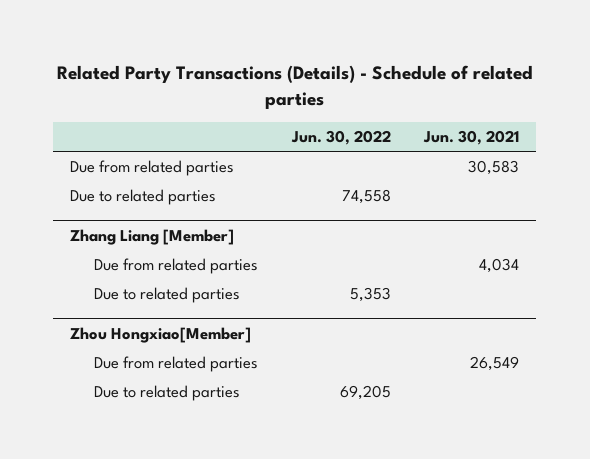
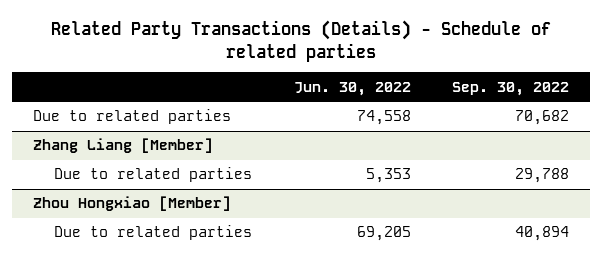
- | Jun. 30, 2022 | Jun. 30, 2021
+ | Jun. 30, 2022 | Sep. 30, 2022
- Due from related parties | | 30,583
@ Zhang Liang [Member]
- Due from related parties | | 4,034
- Zhou Hongxiao[Member]
- Due from related parties | | 26,549
+ Zhou Hongxiao [Member]

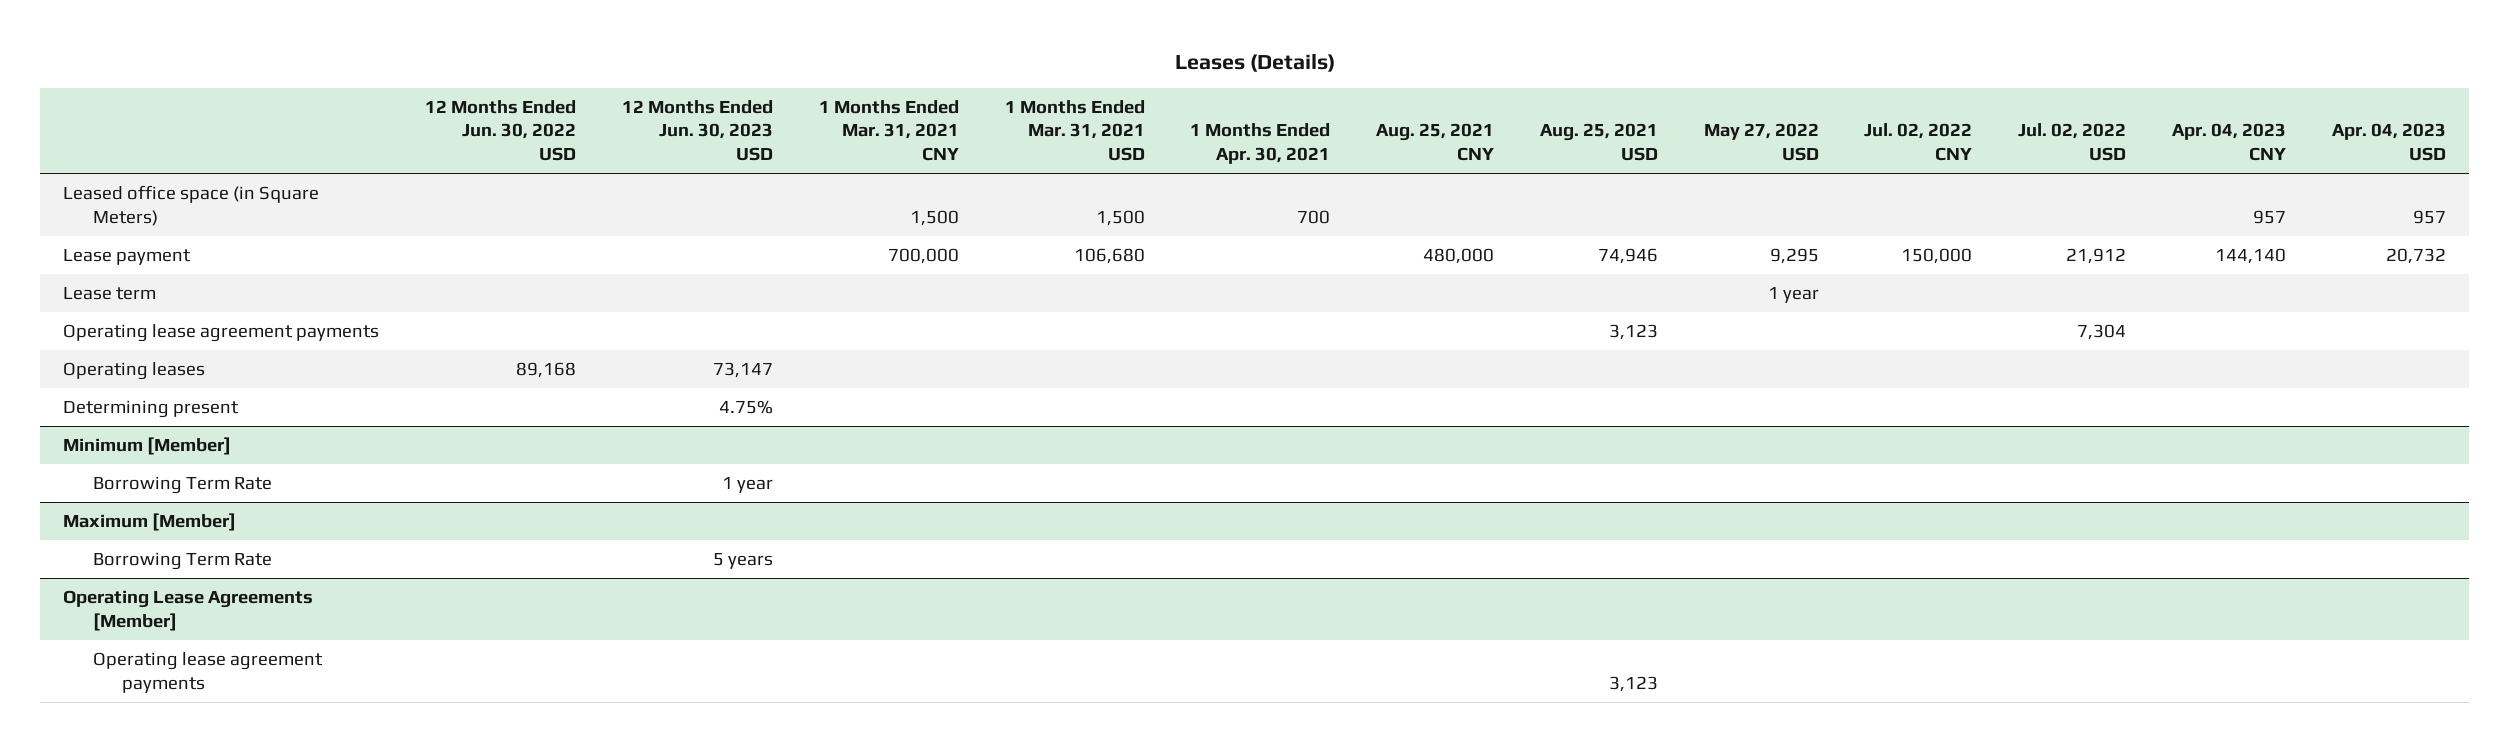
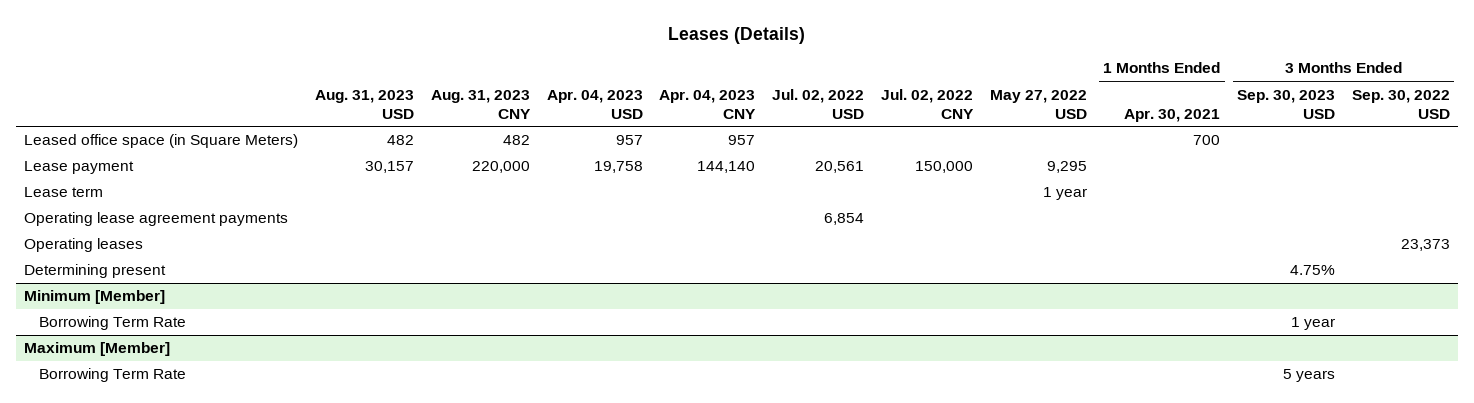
- | 12 Months Ended Jun. 30, 2022 USD | 12 Months Ended Jun. 30, 2023 USD | 1 Months Ended Mar. 31, 2021 CNY | 1 Months Ended Mar. 31, 2021 USD | 1 Months Ended Apr. 30, 2021 | Aug. 25, 2021 CNY | Aug. 25, 2021 USD | May 27, 2022 USD | Jul. 02, 2022 CNY | Jul. 02, 2022 USD | Apr. 04, 2023 CNY | Apr. 04, 2023 USD
+ | Aug. 31, 2023 USD | Aug. 31, 2023 CNY | Apr. 04, 2023 USD | Apr. 04, 2023 CNY | Jul. 02, 2022 USD | Jul. 02, 2022 CNY | May 27, 2022 USD | 1 Months Ended Apr. 30, 2021 | 3 Months Ended Sep. 30, 2023 USD | 3 Months Ended Sep. 30, 2022 USD
- Lease payment | | | 700,000 | 106,680 | | 480,000 | 74,946 | 9,295 | 150,000 | 21,912 | 144,140 | 20,732
+ Lease payment | 30,157 | 220,000 | 19,758 | 144,140 | 20,561 | 150,000 | 9,295 | | |
- Operating lease agreement payments | | | | | | | 3,123 | | | 7,304 | |
+ Operating lease agreement payments | | | | | 6,854 | | | | |
- Operating Lease Agreements [Member]
- Operating lease agreement payments | | | | | | | 3,123 | | | | |

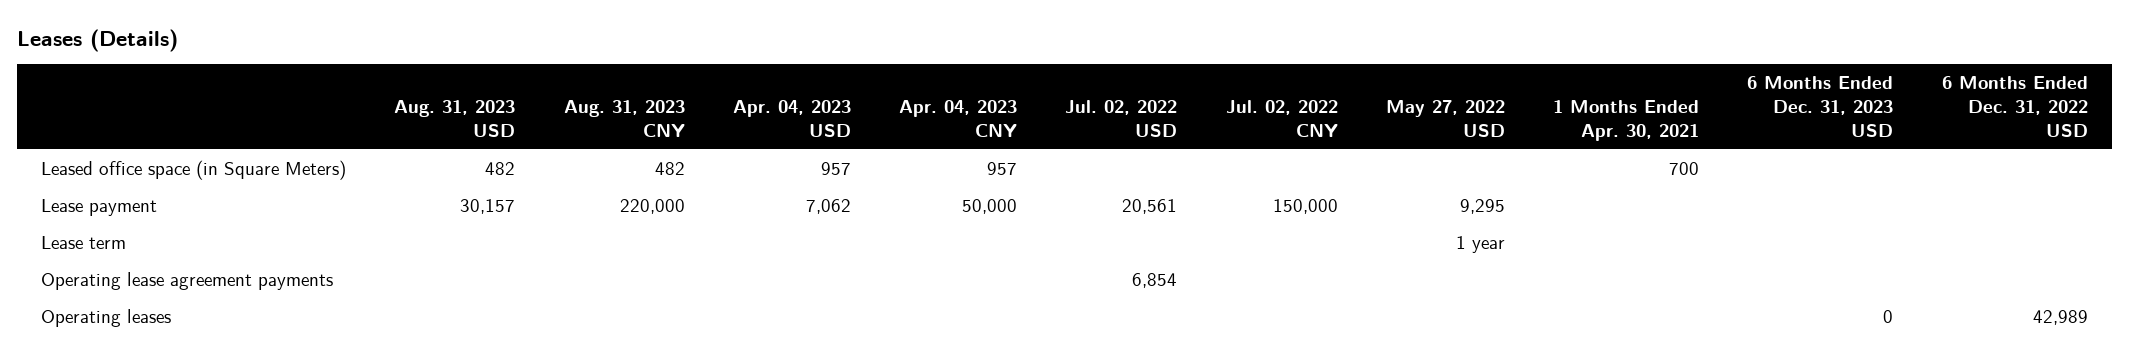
- | Aug. 31, 2023 USD | Aug. 31, 2023 CNY | Apr. 04, 2023 USD | Apr. 04, 2023 CNY | Jul. 02, 2022 USD | Jul. 02, 2022 CNY | May 27, 2022 USD | 1 Months Ended Apr. 30, 2021 | 3 Months Ended Sep. 30, 2023 USD | 3 Months Ended Sep. 30, 2022 USD
+ | Aug. 31, 2023 USD | Aug. 31, 2023 CNY | Apr. 04, 2023 USD | Apr. 04, 2023 CNY | Jul. 02, 2022 USD | Jul. 02, 2022 CNY | May 27, 2022 USD | 1 Months Ended Apr. 30, 2021 | 6 Months Ended Dec. 31, 2023 USD | 6 Months Ended Dec. 31, 2022 USD
- Lease payment | 30,157 | 220,000 | 19,758 | 144,140 | 20,561 | 150,000 | 9,295 | | |
+ Lease payment | 30,157 | 220,000 | 7,062 | 50,000 | 20,561 | 150,000 | 9,295 | | |
- Determining present | | | | | | | | | 4.75% |
- Minimum [Member]
- Borrowing Term Rate | | | | | | | | | 1 year |
- Maximum [Member]
- Borrowing Term Rate | | | | | | | | | 5 years |

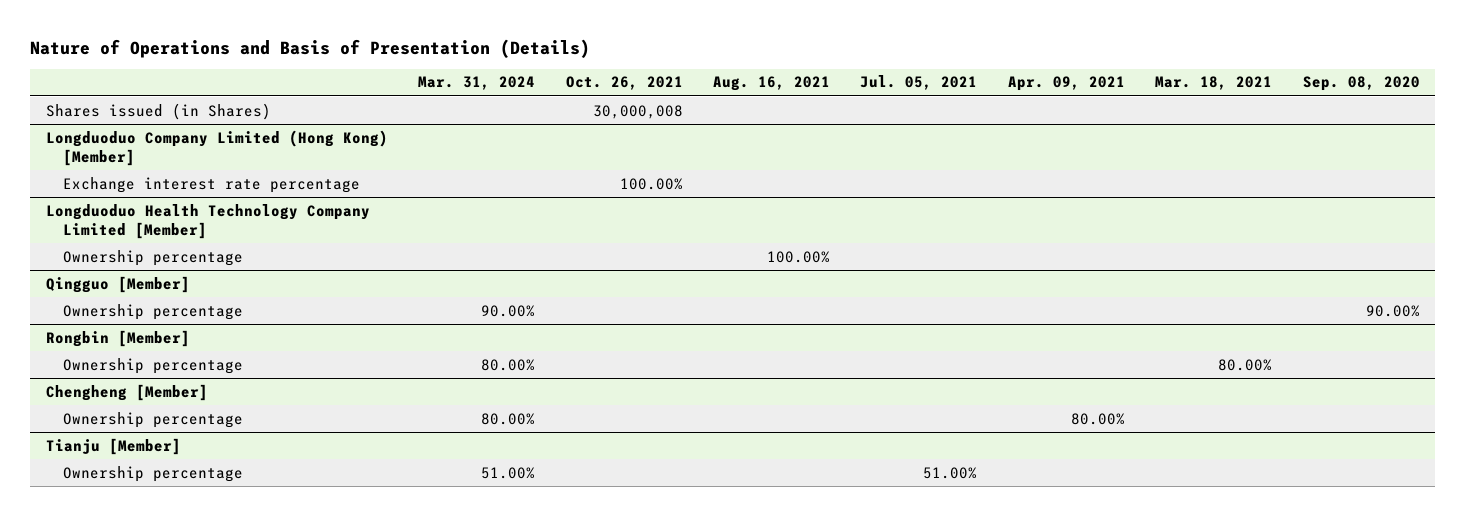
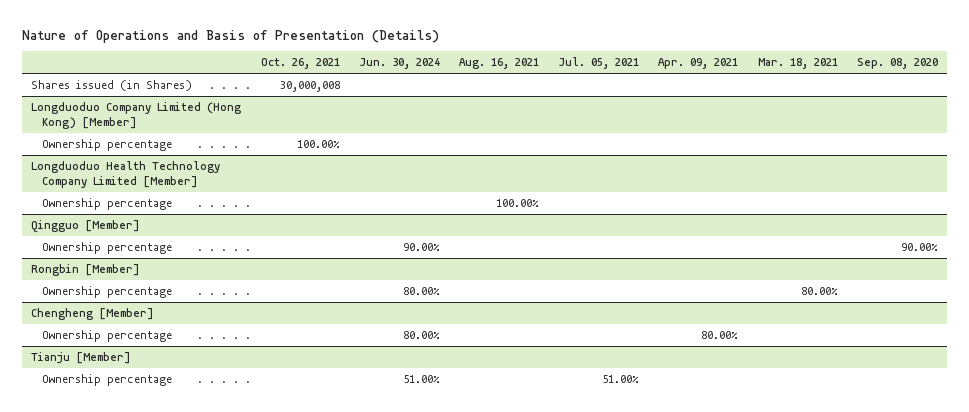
- | Mar. 31, 2024 | Oct. 26, 2021 | Aug. 16, 2021 | Jul. 05, 2021 | Apr. 09, 2021 | Mar. 18, 2021 | Sep. 08, 2020
+ | Oct. 26, 2021 | Jun. 30, 2024 | Aug. 16, 2021 | Jul. 05, 2021 | Apr. 09, 2021 | Mar. 18, 2021 | Sep. 08, 2020
@ Longduoduo Company Limited (Hong Kong) [Member]
- Exchange interest rate percentage | | 100.00% | | | | |
+ Ownership percentage | 100.00% | | | | | |

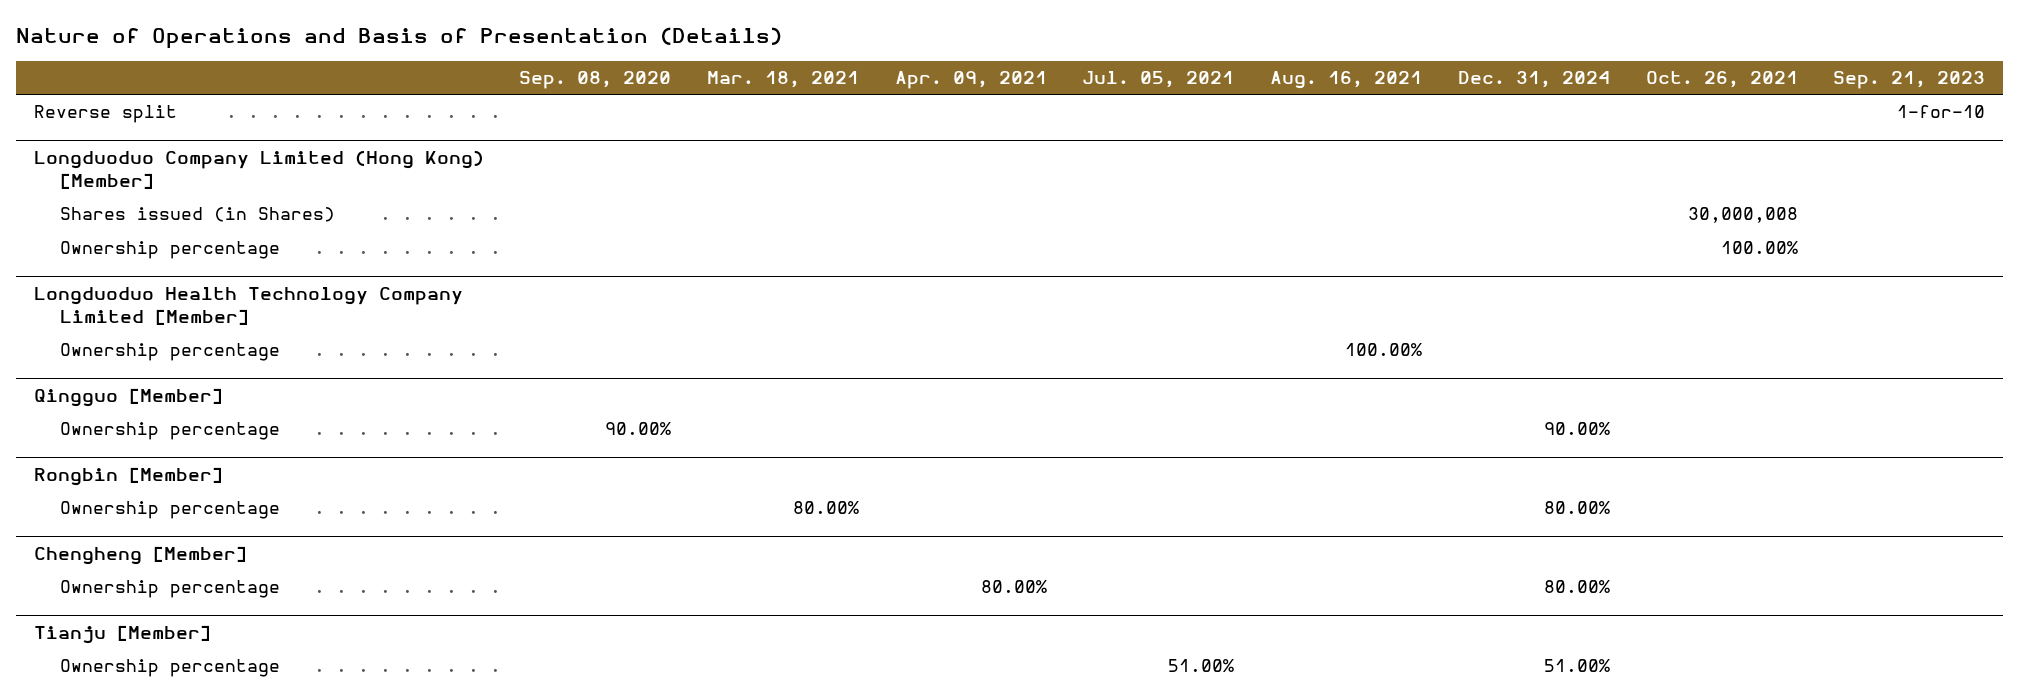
- | Oct. 26, 2021 | Jun. 30, 2024 | Aug. 16, 2021 | Jul. 05, 2021 | Apr. 09, 2021 | Mar. 18, 2021 | Sep. 08, 2020
+ | Sep. 08, 2020 | Mar. 18, 2021 | Apr. 09, 2021 | Jul. 05, 2021 | Aug. 16, 2021 | Dec. 31, 2024 | Oct. 26, 2021 | Sep. 21, 2023
- Shares issued (in Shares) | 30,000,008 | | | | | |
+ Reverse split | | | | | | | | 1-for-10
@ Longduoduo Company Limited (Hong Kong) [Member]
+ Shares issued (in Shares) | | | | | | | 30,000,008 |

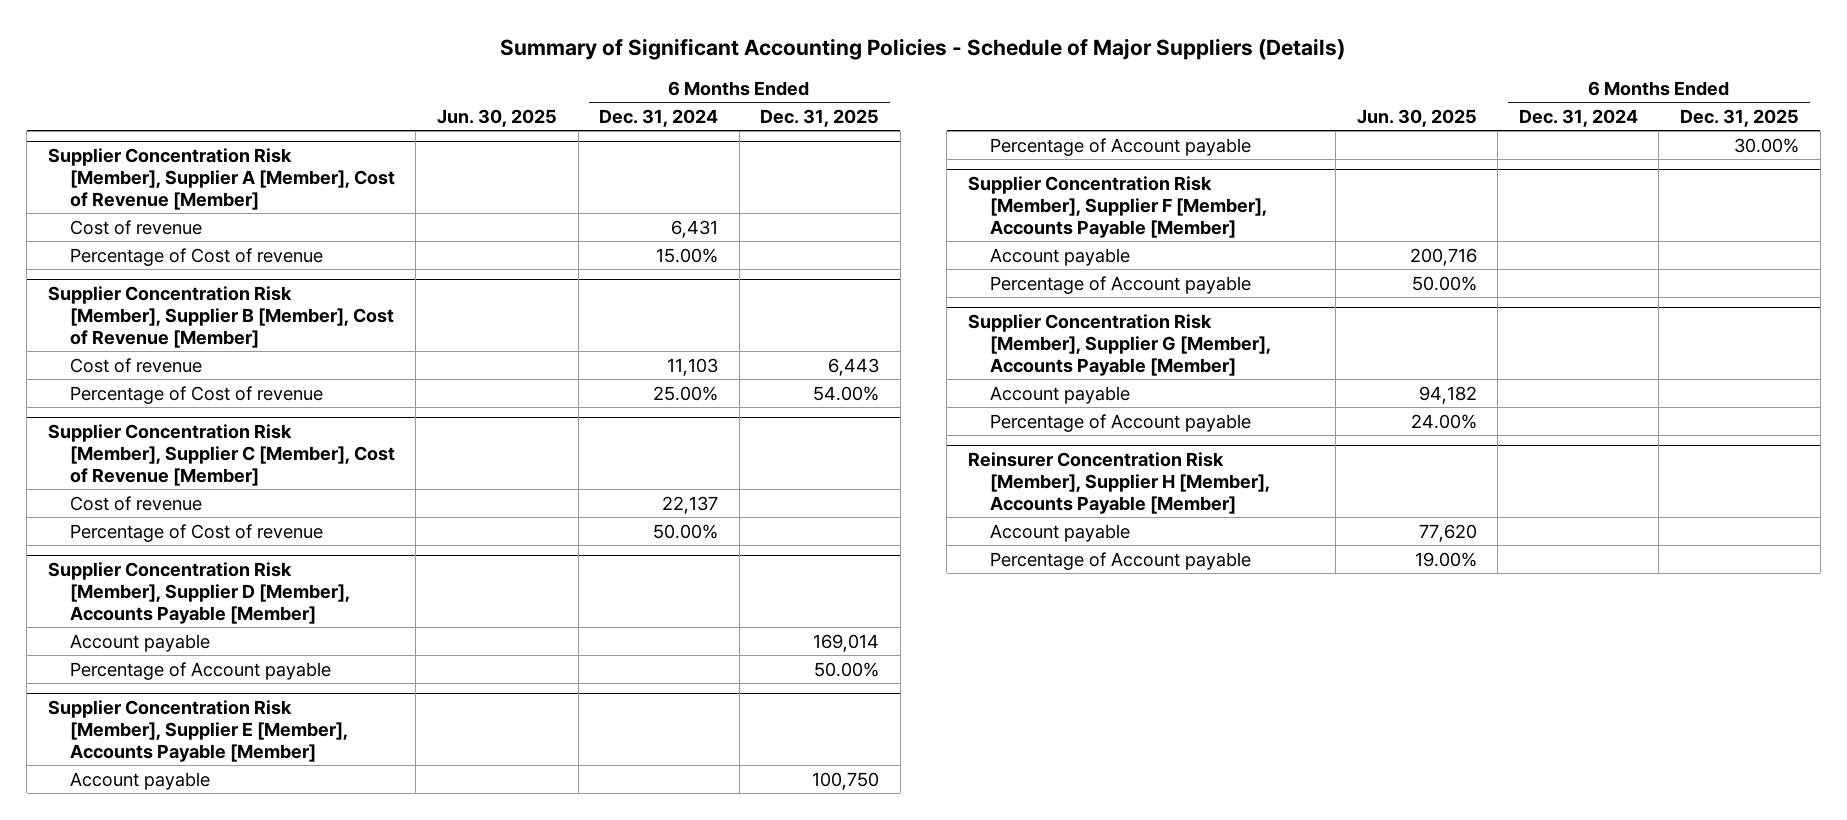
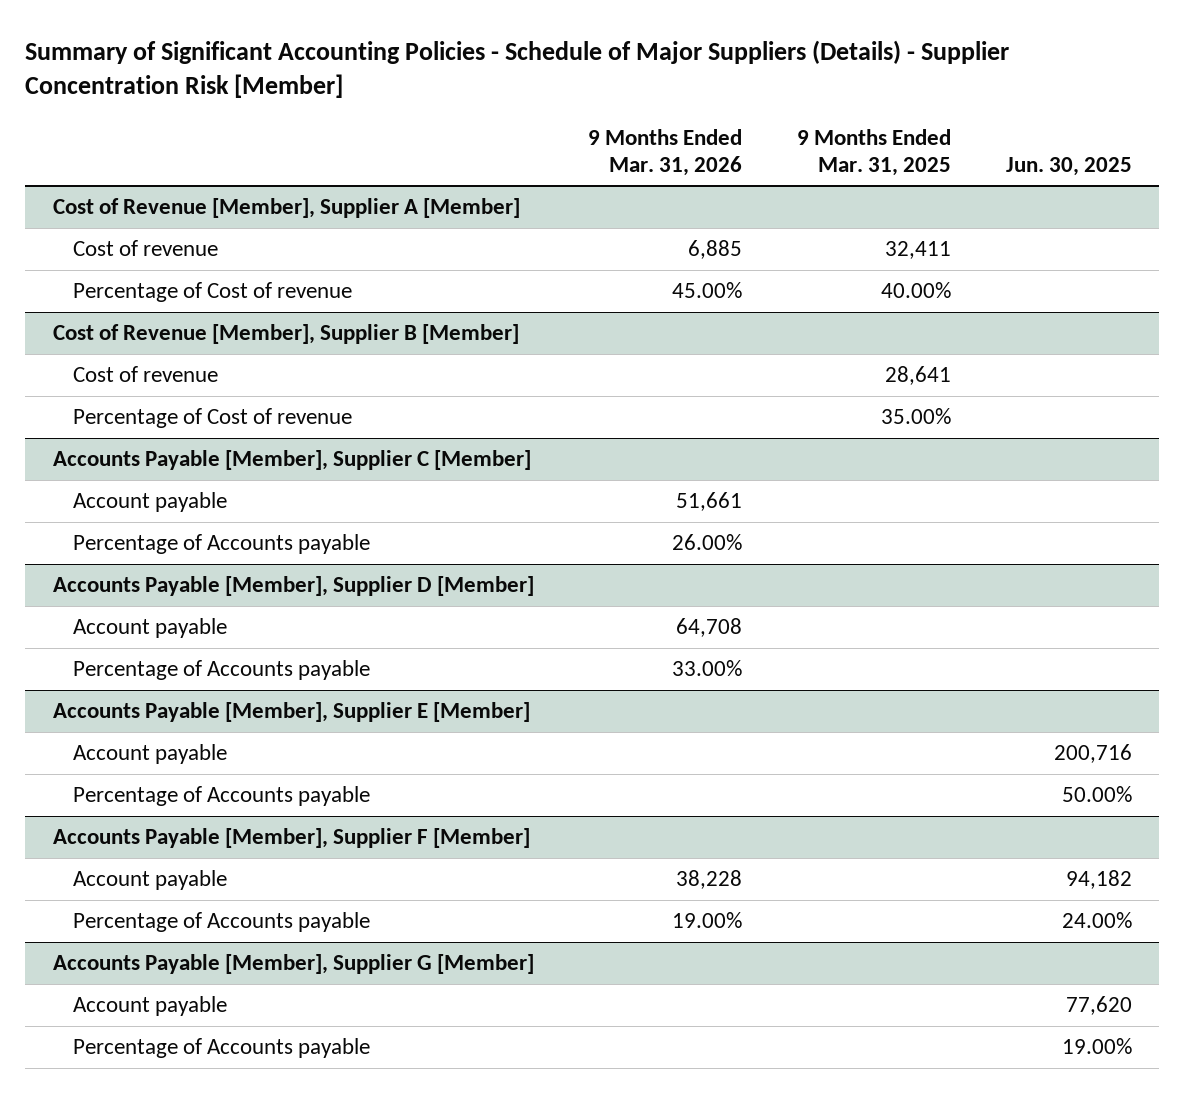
- Summary of Significant Accounting Policies - Schedule of Major Suppliers (Details)
+ Summary of Significant Accounting Policies - Schedule of Major Suppliers (Details) - Supplier Concentration Risk [Member]
- | Jun. 30, 2025 | 6 Months Ended Dec. 31, 2024 | 6 Months Ended Dec. 31, 2025
+ | 9 Months Ended Mar. 31, 2026 | 9 Months Ended Mar. 31, 2025 | Jun. 30, 2025
- Supplier Concentration Risk [Member], Supplier A [Member], Cost of Revenue [Member]
+ Cost of Revenue [Member], Supplier A [Member]
- Supplier Concentration Risk [Member], Supplier B [Member], Cost of Revenue [Member]
+ Cost of Revenue [Member], Supplier B [Member]
- Supplier Concentration Risk [Member], Supplier C [Member], Cost of Revenue [Member]
- Cost of revenue | | 22,137 |
- Percentage of Cost of revenue | | 50.00% |
- Supplier Concentration Risk [Member], Supplier D [Member], Accounts Payable [Member]
+ Accounts Payable [Member], Supplier C [Member]
+ Account payable | 51,661 | |
+ Percentage of Accounts payable | 26.00% | |
+ Accounts Payable [Member], Supplier D [Member]
- Percentage of Account payable | | | 50.00%
- Supplier Concentration Risk [Member], Supplier E [Member], Accounts Payable [Member]
- Account payable | | | 100,750
- Percentage of Account payable | | | 30.00%
- Supplier Concentration Risk [Member], Supplier F [Member], Accounts Payable [Member]
+ Percentage of Accounts payable | 33.00% | |
+ Accounts Payable [Member], Supplier E [Member]
- Percentage of Account payable | 50.00% | |
- Supplier Concentration Risk [Member], Supplier G [Member], Accounts Payable [Member]
+ Percentage of Accounts payable | | | 50.00%
+ Accounts Payable [Member], Supplier F [Member]
- Percentage of Account payable | 24.00% | |
- Reinsurer Concentration Risk [Member], Supplier H [Member], Accounts Payable [Member]
+ Percentage of Accounts payable | 19.00% | | 24.00%
+ Accounts Payable [Member], Supplier G [Member]
- Percentage of Account payable | 19.00% | |
+ Percentage of Accounts payable | | | 19.00%

